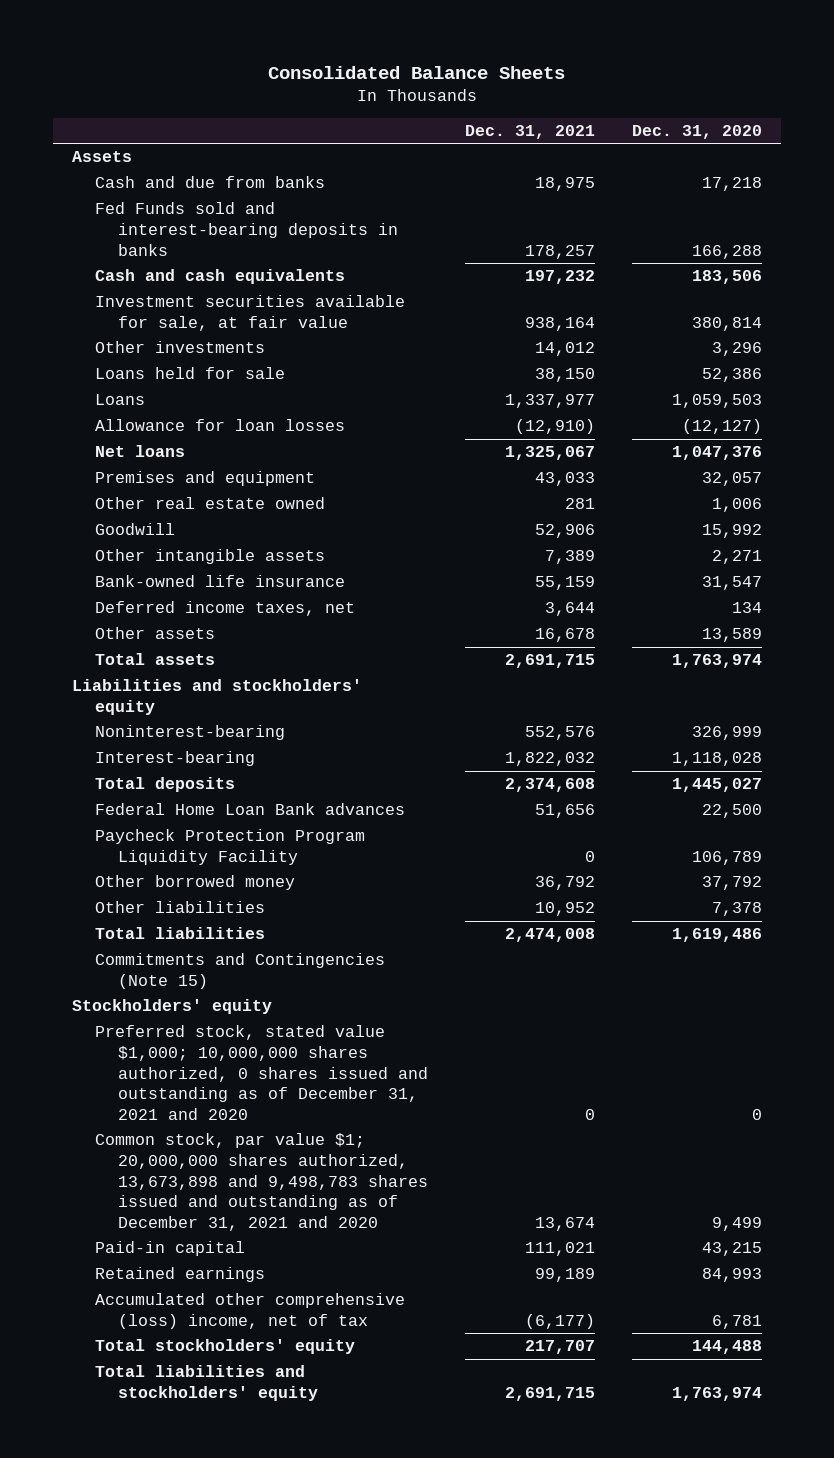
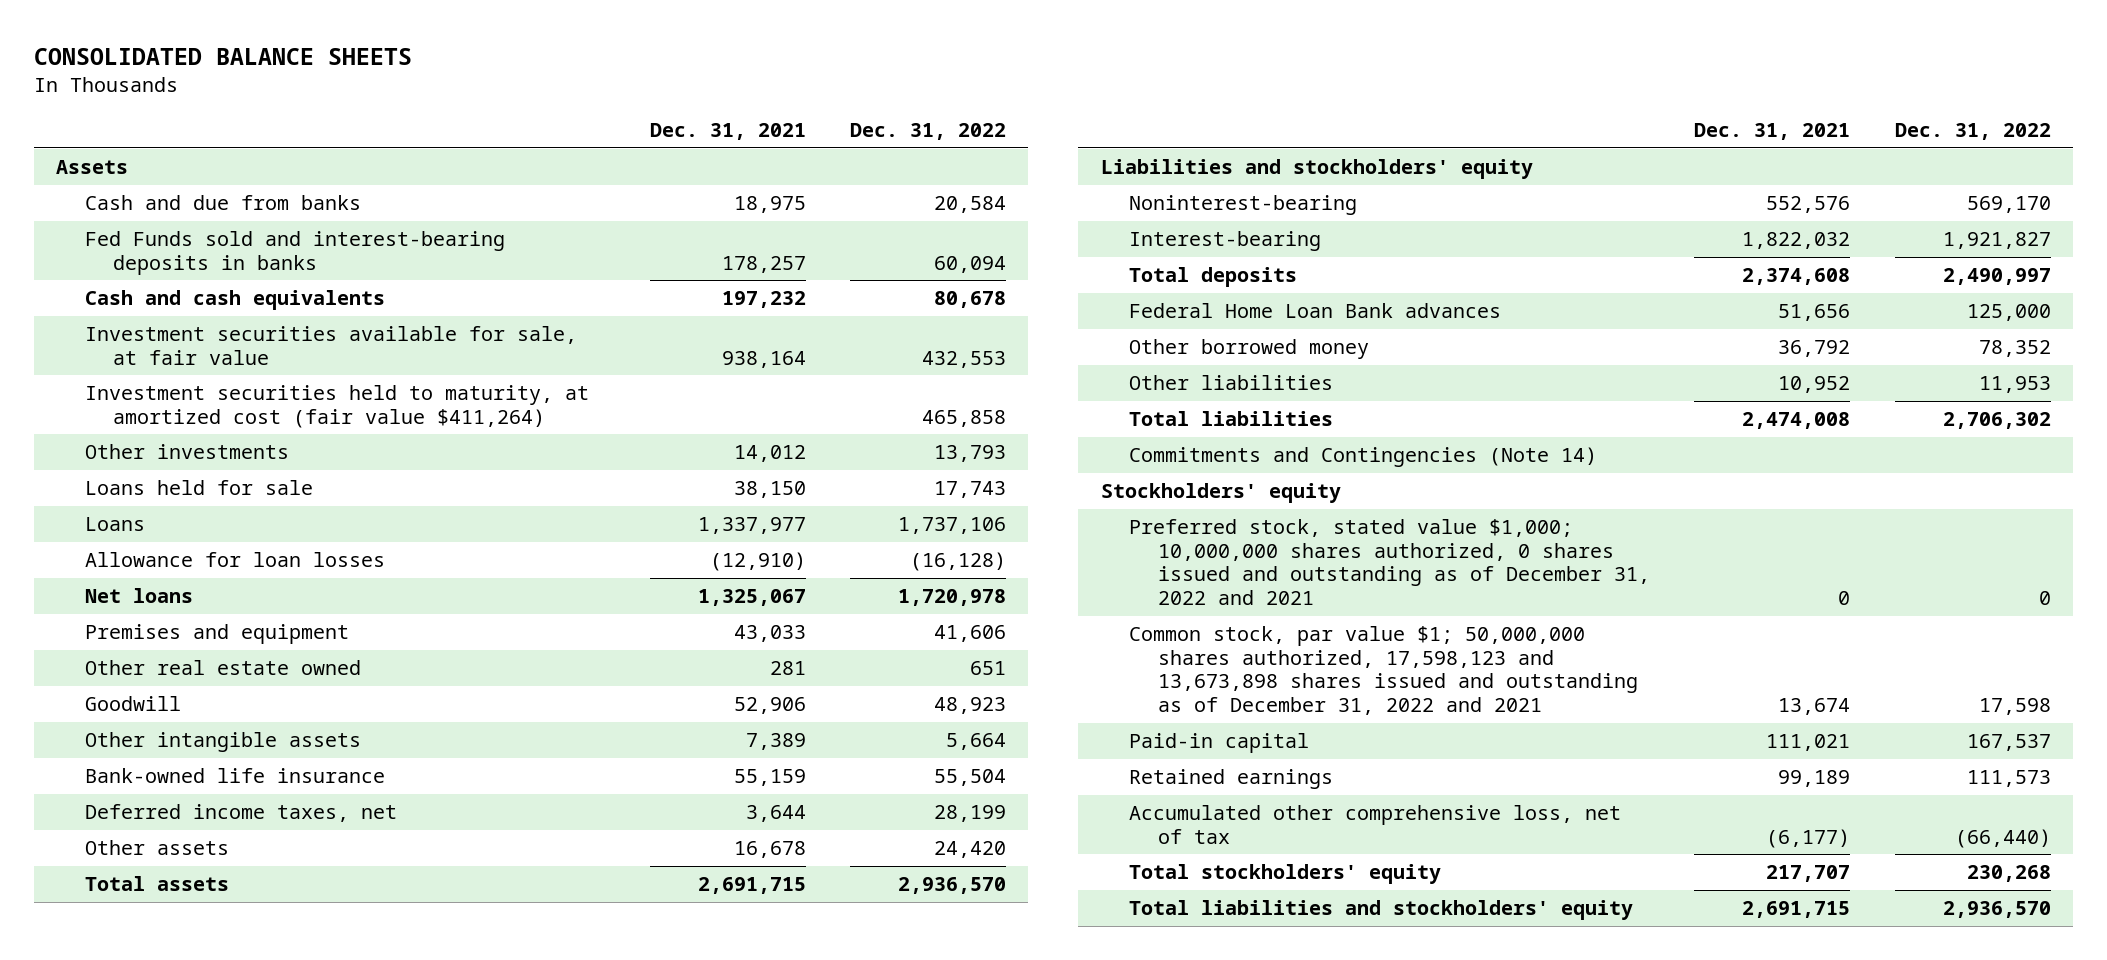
- Consolidated Balance Sheets
+ CONSOLIDATED BALANCE SHEETS
- | Dec. 31, 2021 | Dec. 31, 2020
+ | Dec. 31, 2021 | Dec. 31, 2022
+ Investment securities held to maturity, at amortized cost (fair value $411,264) | | 465,858
- Paycheck Protection Program Liquidity Facility | 0 | 106,789
- Commitments and Contingencies (Note 15)
+ Commitments and Contingencies (Note 14)
- Preferred stock, stated value $1,000; 10,000,000 shares authorized, 0 shares issued and outstanding as of December 31, 2021 and 2020 | 0 | 0
- Common stock, par value $1; 20,000,000 shares authorized, 13,673,898 and 9,498,783 shares issued and outstanding as of December 31, 2021 and 2020 | 13,674 | 9,499
+ Preferred stock, stated value $1,000; 10,000,000 shares authorized, 0 shares issued and outstanding as of December 31, 2022 and 2021 | 0 | 0
+ Common stock, par value $1; 50,000,000 shares authorized, 17,598,123 and 13,673,898 shares issued and outstanding as of December 31, 2022 and 2021 | 13,674 | 17,598
- Accumulated other comprehensive (loss) income, net of tax | (6,177) | 6,781
+ Accumulated other comprehensive loss, net of tax | (6,177) | (66,440)

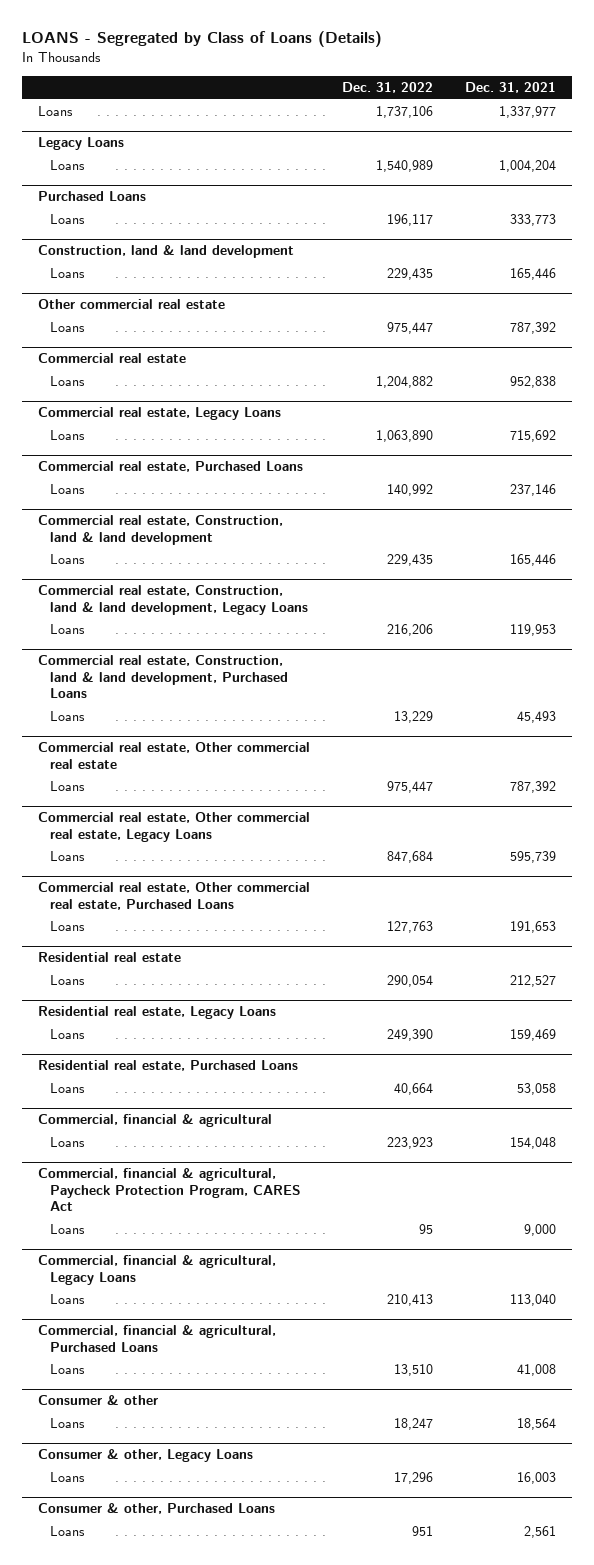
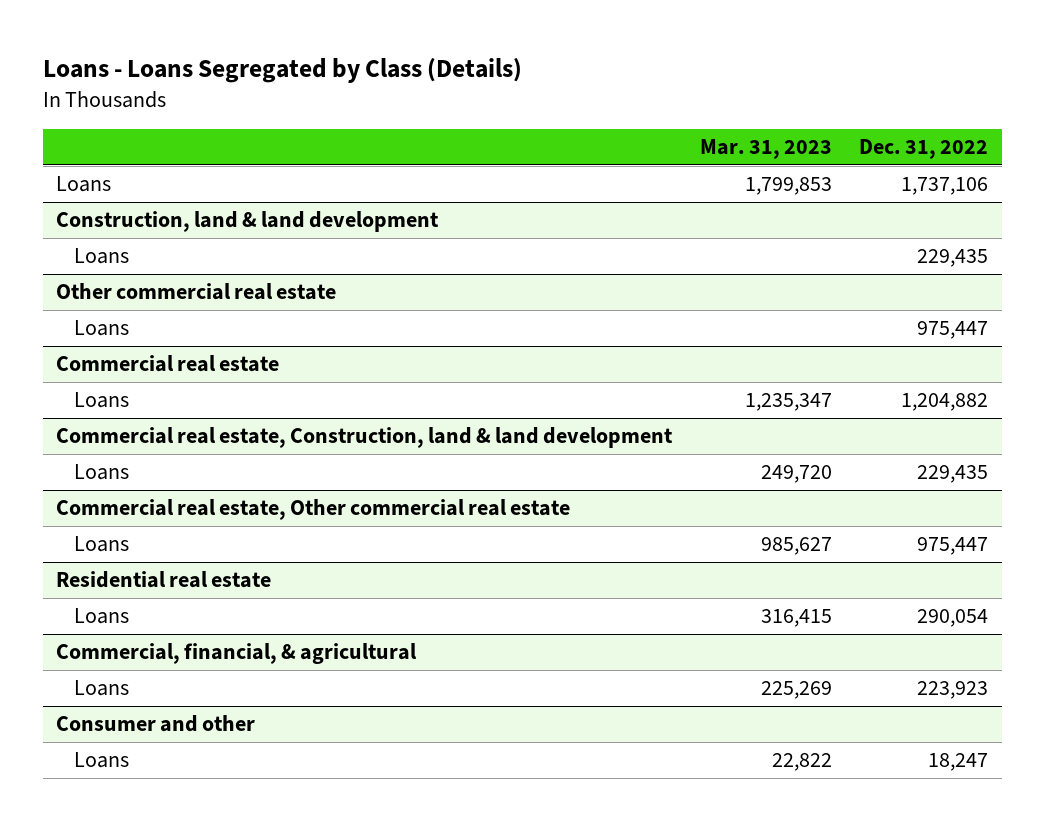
- LOANS - Segregated by Class of Loans (Details)
+ Loans - Loans Segregated by Class (Details)
- | Dec. 31, 2022 | Dec. 31, 2021
+ | Mar. 31, 2023 | Dec. 31, 2022
- Legacy Loans
- Loans | 1,540,989 | 1,004,204
- Purchased Loans
- Loans | 196,117 | 333,773
- Commercial real estate, Legacy Loans
- Loans | 1,063,890 | 715,692
- Commercial real estate, Purchased Loans
- Loans | 140,992 | 237,146
- Commercial real estate, Construction, land & land development, Legacy Loans
- Loans | 216,206 | 119,953
- Commercial real estate, Construction, land & land development, Purchased Loans
- Loans | 13,229 | 45,493
- Commercial real estate, Other commercial real estate, Legacy Loans
- Loans | 847,684 | 595,739
- Commercial real estate, Other commercial real estate, Purchased Loans
- Loans | 127,763 | 191,653
- Residential real estate, Legacy Loans
- Loans | 249,390 | 159,469
- Residential real estate, Purchased Loans
- Loans | 40,664 | 53,058
- Commercial, financial & agricultural
+ Commercial, financial, & agricultural
- Commercial, financial & agricultural, Paycheck Protection Program, CARES Act
- Loans | 95 | 9,000
- Commercial, financial & agricultural, Legacy Loans
- Loans | 210,413 | 113,040
- Commercial, financial & agricultural, Purchased Loans
- Loans | 13,510 | 41,008
- Consumer & other
+ Consumer and other
- Consumer & other, Legacy Loans
- Loans | 17,296 | 16,003
- Consumer & other, Purchased Loans
- Loans | 951 | 2,561

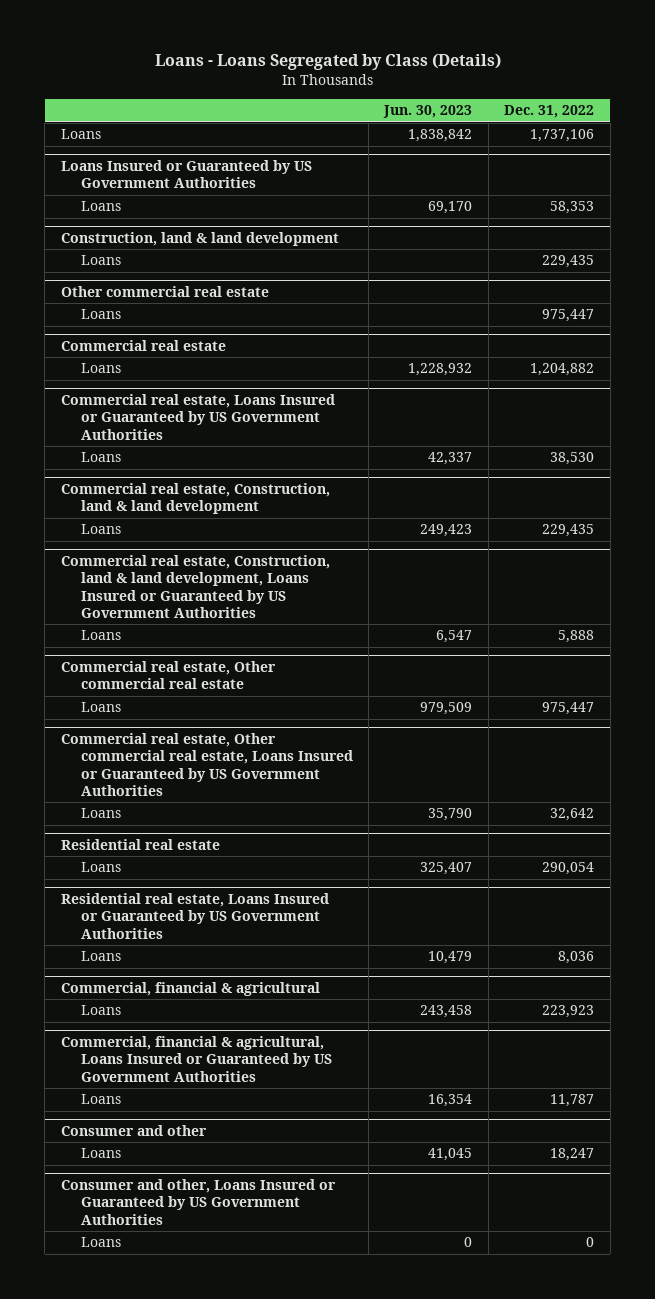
- | Mar. 31, 2023 | Dec. 31, 2022
+ | Jun. 30, 2023 | Dec. 31, 2022
+ Loans Insured or Guaranteed by US Government Authorities
+ Loans | 69,170 | 58,353
+ Commercial real estate, Loans Insured or Guaranteed by US Government Authorities
+ Loans | 42,337 | 38,530
+ Commercial real estate, Construction, land & land development, Loans Insured or Guaranteed by US Government Authorities
+ Loans | 6,547 | 5,888
+ Commercial real estate, Other commercial real estate, Loans Insured or Guaranteed by US Government Authorities
+ Loans | 35,790 | 32,642
- Commercial, financial, & agricultural
+ Residential real estate, Loans Insured or Guaranteed by US Government Authorities
+ Loans | 10,479 | 8,036
+ Commercial, financial & agricultural
+ Commercial, financial & agricultural, Loans Insured or Guaranteed by US Government Authorities
+ Loans | 16,354 | 11,787
+ Consumer and other, Loans Insured or Guaranteed by US Government Authorities
+ Loans | 0 | 0

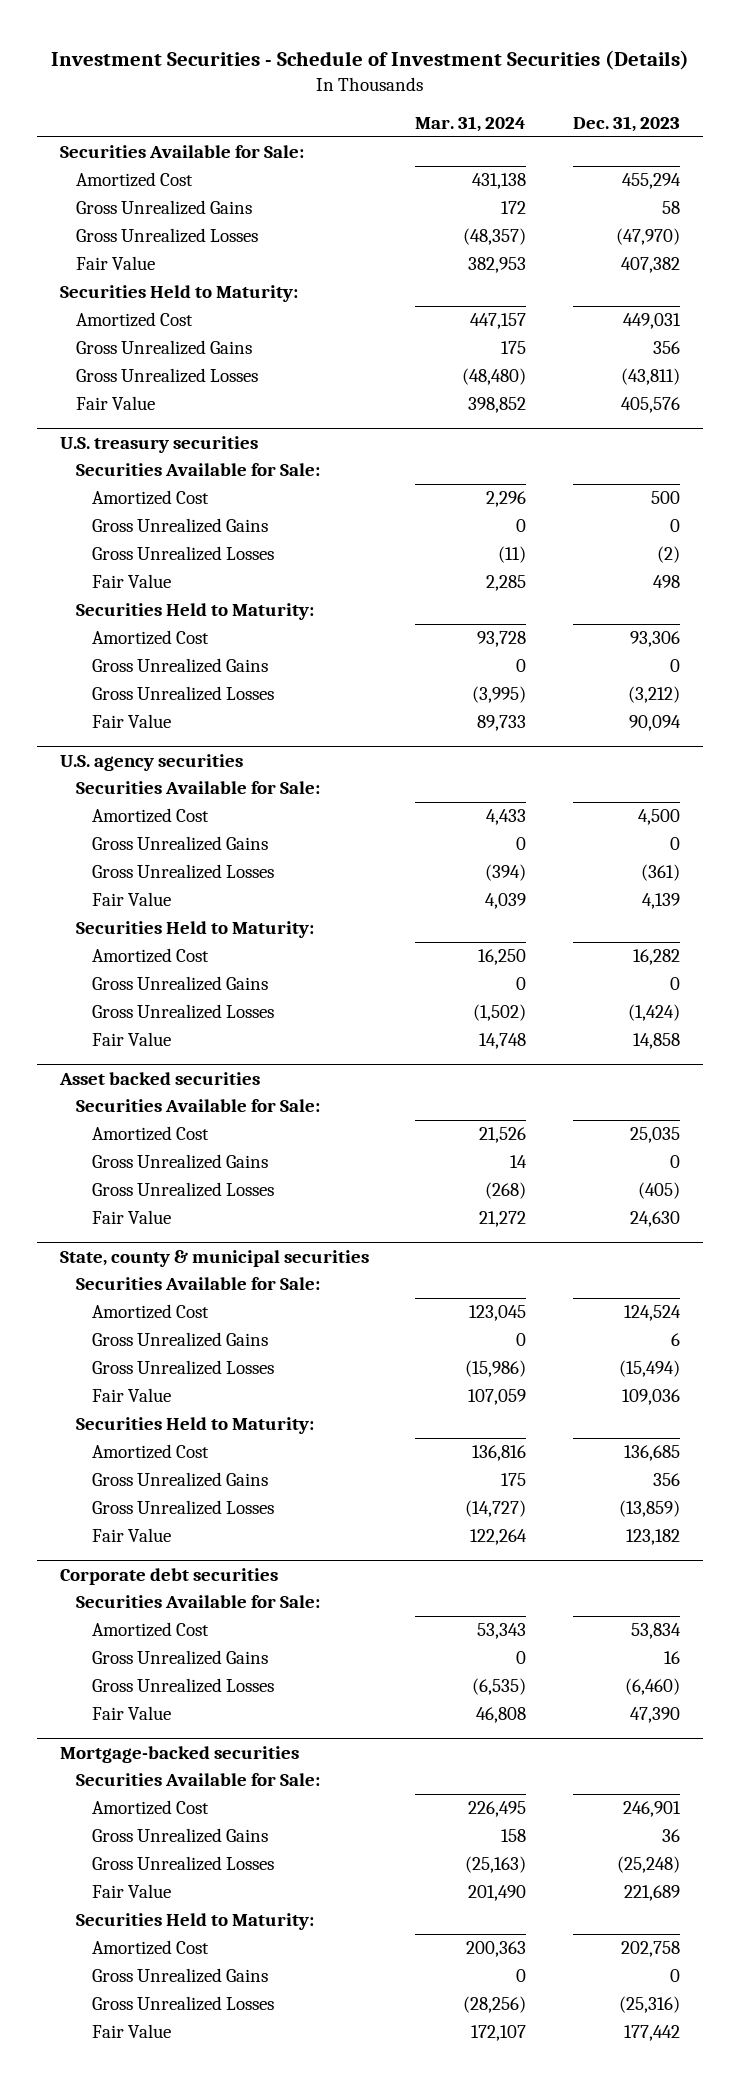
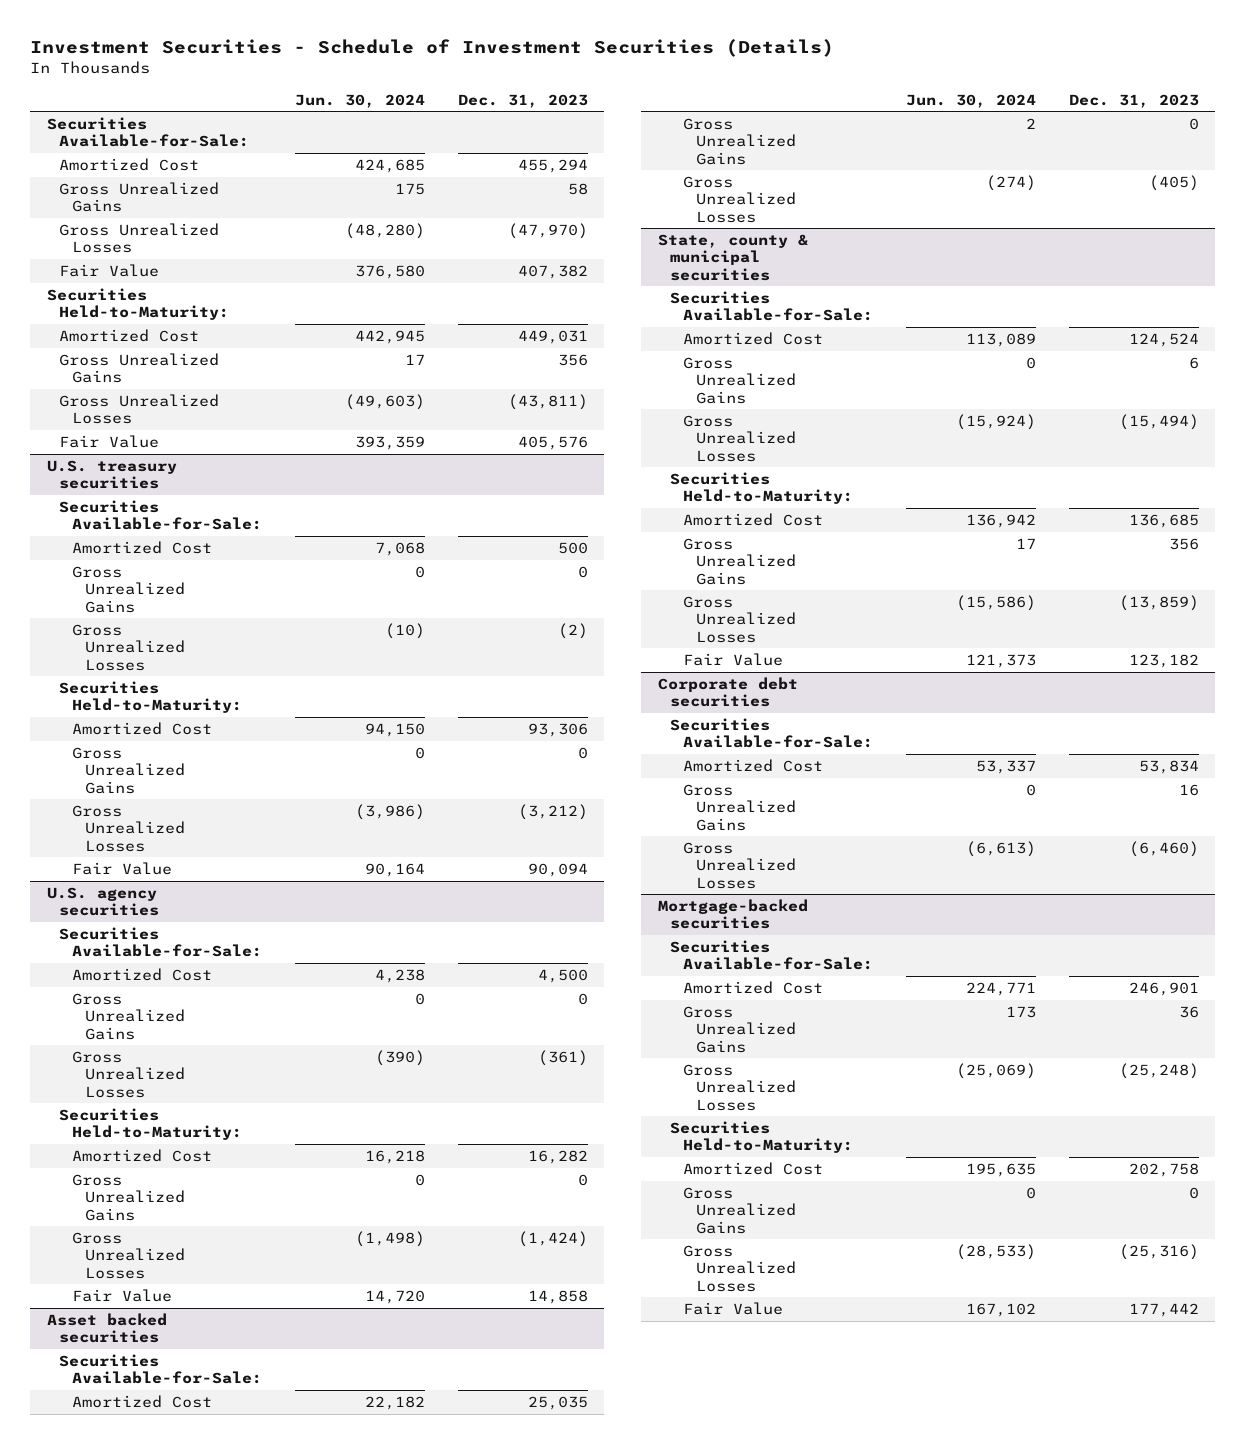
- | Mar. 31, 2024 | Dec. 31, 2023
+ | Jun. 30, 2024 | Dec. 31, 2023
- Securities Available for Sale:
+ Securities Available-for-Sale:
- Securities Held to Maturity:
+ Securities Held-to-Maturity:
@ U.S. treasury securities
- Securities Available for Sale:
+ Securities Available-for-Sale:
- Fair Value | 2,285 | 498
- Securities Held to Maturity:
+ Securities Held-to-Maturity:
@ U.S. agency securities
- Securities Available for Sale:
+ Securities Available-for-Sale:
- Fair Value | 4,039 | 4,139
- Securities Held to Maturity:
+ Securities Held-to-Maturity:
@ Asset backed securities
- Securities Available for Sale:
+ Securities Available-for-Sale:
- Fair Value | 21,272 | 24,630
@ State, county & municipal securities
- Securities Available for Sale:
+ Securities Available-for-Sale:
- Fair Value | 107,059 | 109,036
- Securities Held to Maturity:
+ Securities Held-to-Maturity:
@ Corporate debt securities
- Securities Available for Sale:
+ Securities Available-for-Sale:
- Fair Value | 46,808 | 47,390
@ Mortgage-backed securities
- Securities Available for Sale:
+ Securities Available-for-Sale:
- Fair Value | 201,490 | 221,689
- Securities Held to Maturity:
+ Securities Held-to-Maturity:

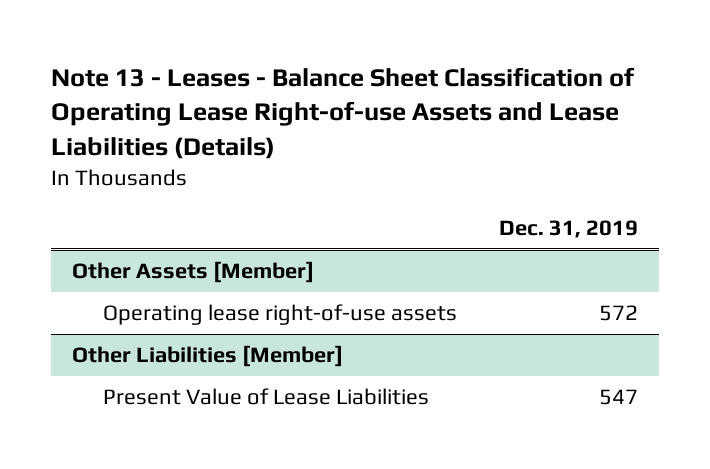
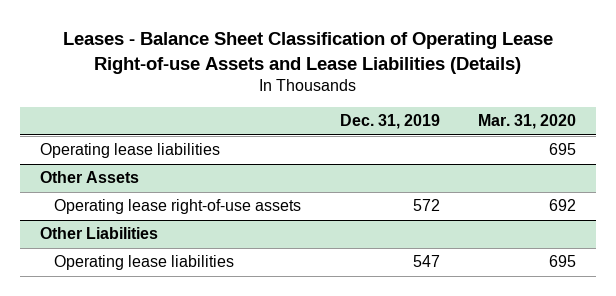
- Note 13 - Leases - Balance Sheet Classification of Operating Lease Right-of-use Assets and Lease Liabilities (Details)
+ Leases - Balance Sheet Classification of Operating Lease Right-of-use Assets and Lease Liabilities (Details)
- | Dec. 31, 2019
+ | Dec. 31, 2019 | Mar. 31, 2020
- Other Assets [Member]
+ Operating lease liabilities | | 695
+ Other Assets
- Other Liabilities [Member]
- Present Value of Lease Liabilities | 547
+ Other Liabilities
+ Operating lease liabilities | 547 | 695

